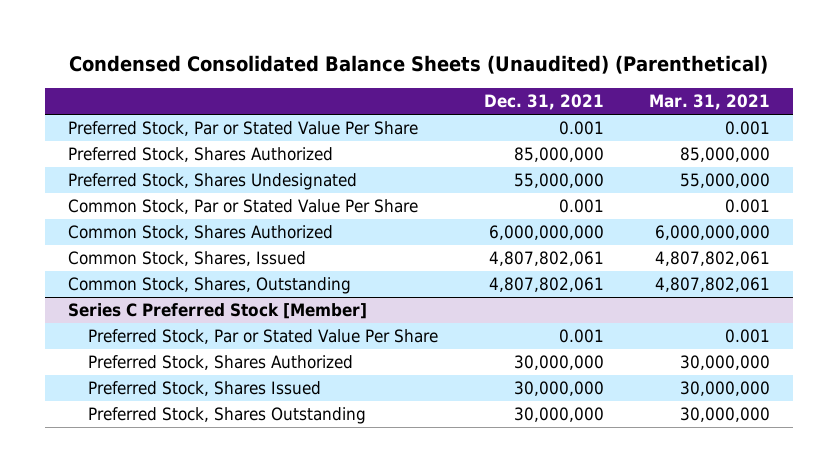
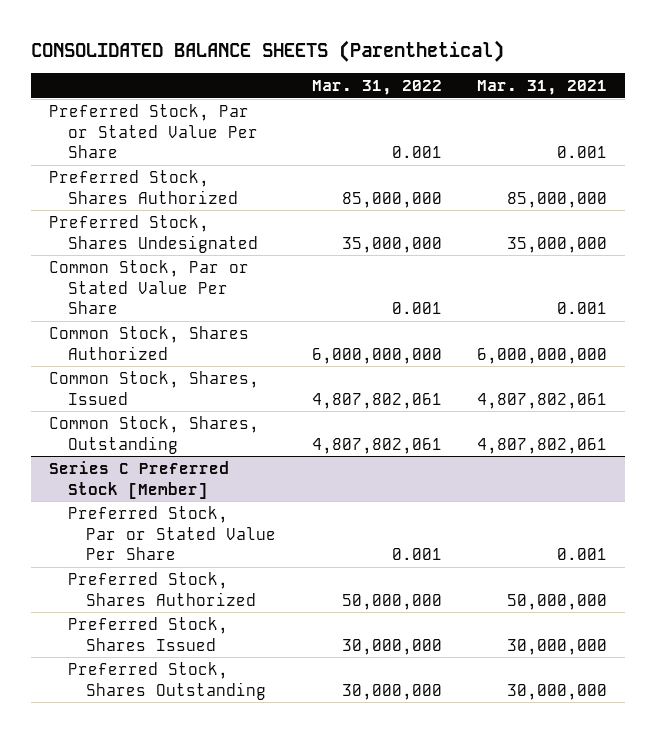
- Condensed Consolidated Balance Sheets (Unaudited) (Parenthetical)
+ CONSOLIDATED BALANCE SHEETS (Parenthetical)
- | Dec. 31, 2021 | Mar. 31, 2021
+ | Mar. 31, 2022 | Mar. 31, 2021
- Preferred Stock, Shares Undesignated | 55,000,000 | 55,000,000
+ Preferred Stock, Shares Undesignated | 35,000,000 | 35,000,000
@ Series C Preferred Stock [Member]
- Preferred Stock, Shares Authorized | 30,000,000 | 30,000,000
+ Preferred Stock, Shares Authorized | 50,000,000 | 50,000,000

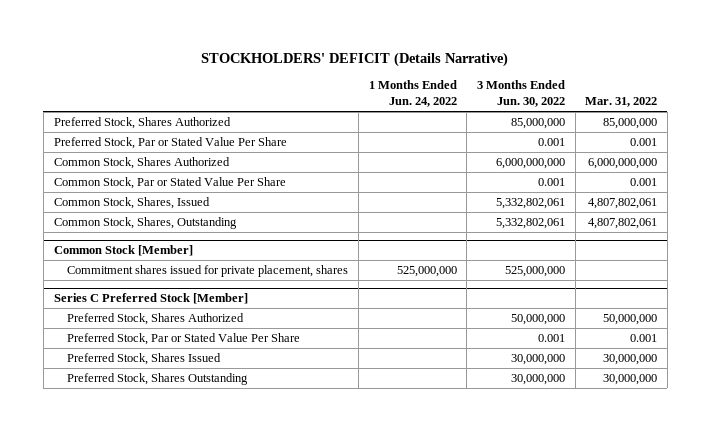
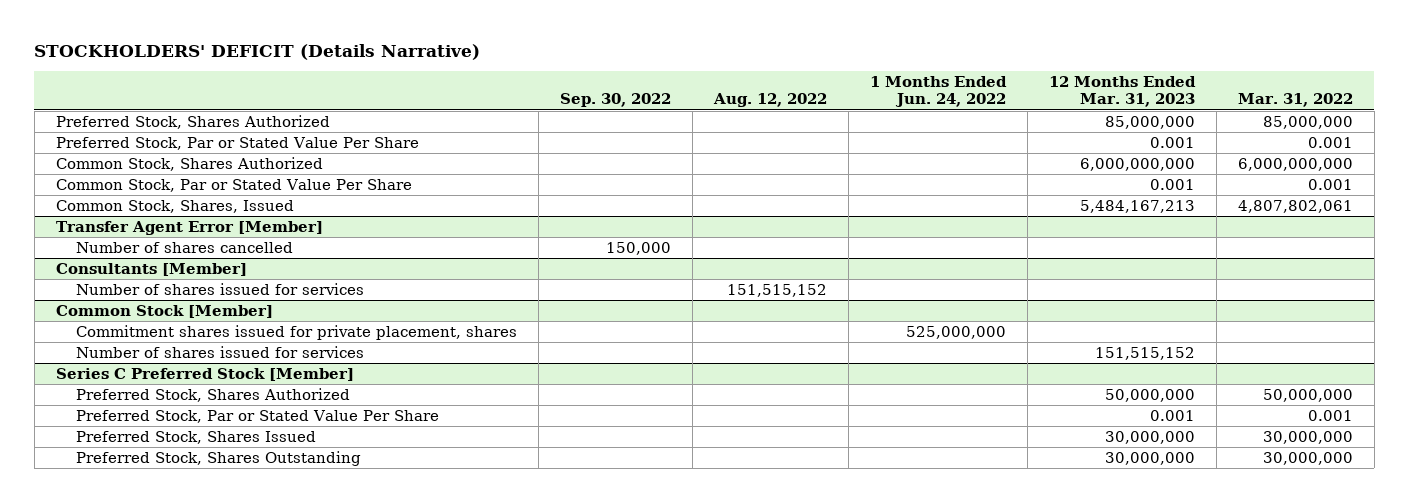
- | 1 Months Ended Jun. 24, 2022 | 3 Months Ended Jun. 30, 2022 | Mar. 31, 2022
+ | Sep. 30, 2022 | Aug. 12, 2022 | 1 Months Ended Jun. 24, 2022 | 12 Months Ended Mar. 31, 2023 | Mar. 31, 2022
- Common Stock, Shares, Outstanding | | 5,332,802,061 | 4,807,802,061
+ Transfer Agent Error [Member]
+ Number of shares cancelled | 150,000 | | | |
+ Consultants [Member]
+ Number of shares issued for services | | 151,515,152 | | |
@ Common Stock [Member]
+ Number of shares issued for services | | | | 151,515,152 |

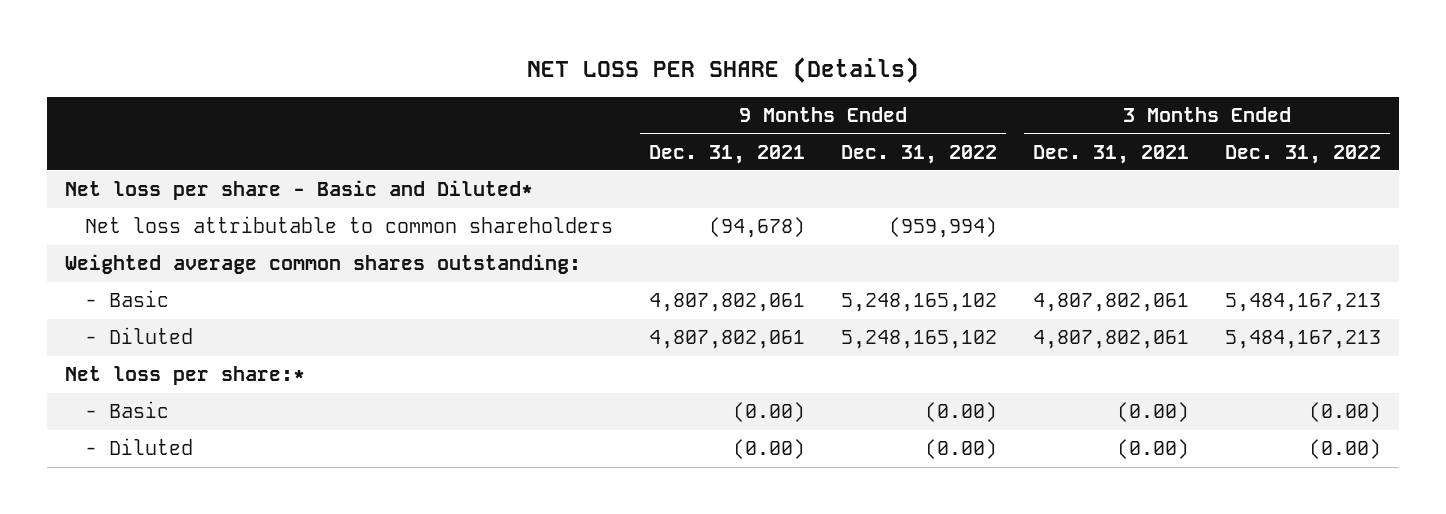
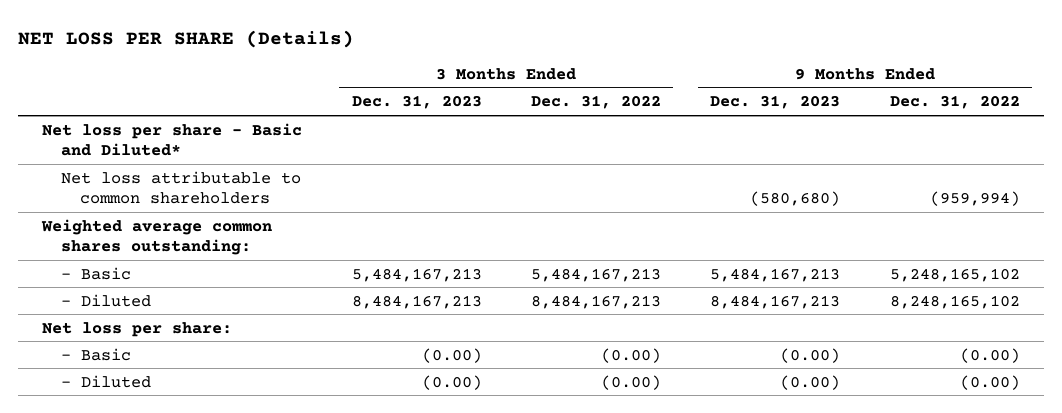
- | 9 Months Ended Dec. 31, 2021 | 9 Months Ended Dec. 31, 2022 | 3 Months Ended Dec. 31, 2021 | 3 Months Ended Dec. 31, 2022
+ | 3 Months Ended Dec. 31, 2023 | 3 Months Ended Dec. 31, 2022 | 9 Months Ended Dec. 31, 2023 | 9 Months Ended Dec. 31, 2022
- - Diluted | 4,807,802,061 | 5,248,165,102 | 4,807,802,061 | 5,484,167,213
- Net loss per share:*
+ - Diluted | 8,484,167,213 | 8,484,167,213 | 8,484,167,213 | 8,248,165,102
+ Net loss per share:

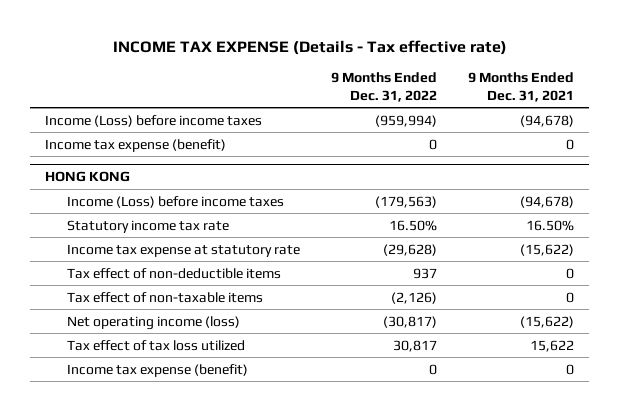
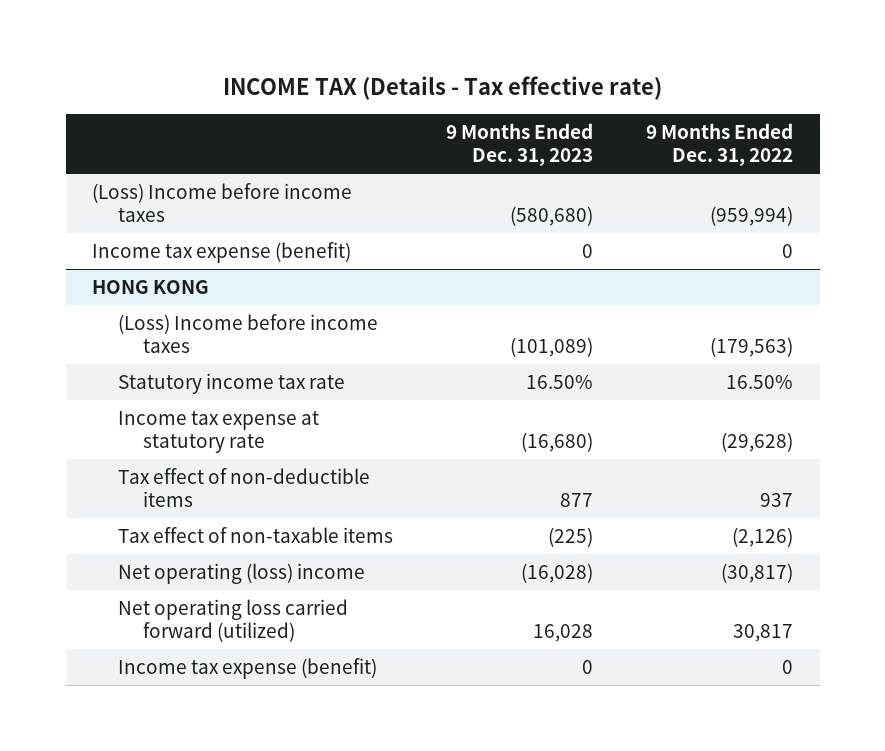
- INCOME TAX EXPENSE (Details - Tax effective rate)
+ INCOME TAX (Details - Tax effective rate)
- | 9 Months Ended Dec. 31, 2022 | 9 Months Ended Dec. 31, 2021
+ | 9 Months Ended Dec. 31, 2023 | 9 Months Ended Dec. 31, 2022
- Income (Loss) before income taxes | (959,994) | (94,678)
+ (Loss) Income before income taxes | (580,680) | (959,994)
@ HONG KONG
- Income (Loss) before income taxes | (179,563) | (94,678)
+ (Loss) Income before income taxes | (101,089) | (179,563)
- Net operating income (loss) | (30,817) | (15,622)
- Tax effect of tax loss utilized | 30,817 | 15,622
+ Net operating (loss) income | (16,028) | (30,817)
+ Net operating loss carried forward (utilized) | 16,028 | 30,817

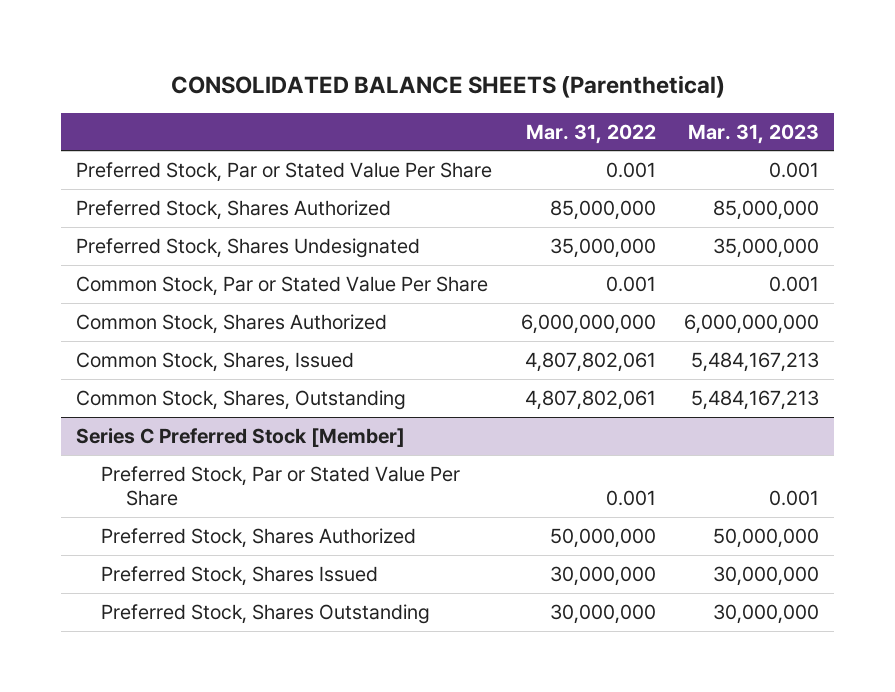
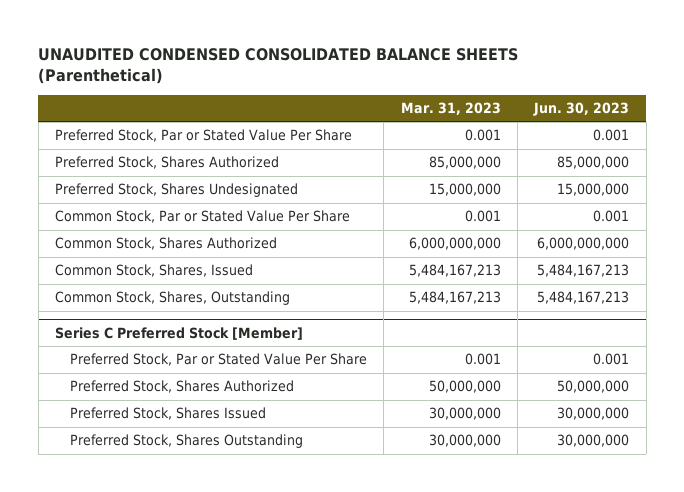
- CONSOLIDATED BALANCE SHEETS (Parenthetical)
+ UNAUDITED CONDENSED CONSOLIDATED BALANCE SHEETS (Parenthetical)
- | Mar. 31, 2022 | Mar. 31, 2023
+ | Mar. 31, 2023 | Jun. 30, 2023
- Preferred Stock, Shares Undesignated | 35,000,000 | 35,000,000
+ Preferred Stock, Shares Undesignated | 15,000,000 | 15,000,000

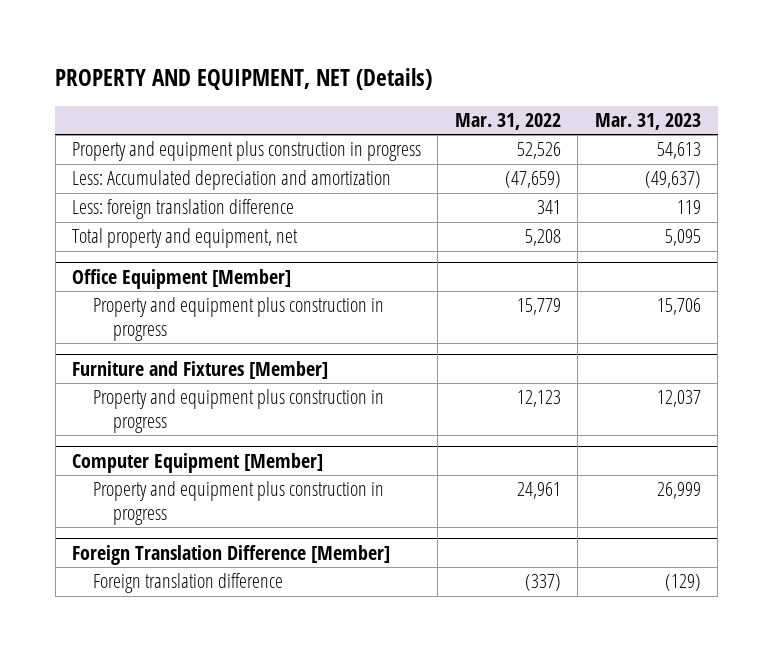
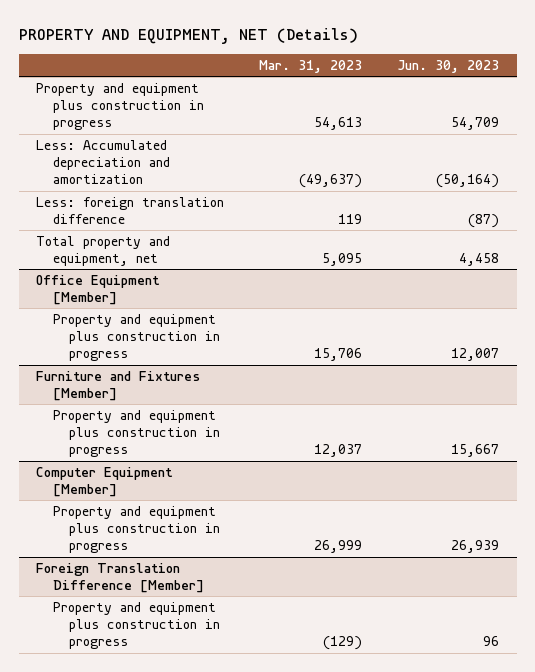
- | Mar. 31, 2022 | Mar. 31, 2023
+ | Mar. 31, 2023 | Jun. 30, 2023
@ Foreign Translation Difference [Member]
- Foreign translation difference | (337) | (129)
+ Property and equipment plus construction in progress | (129) | 96

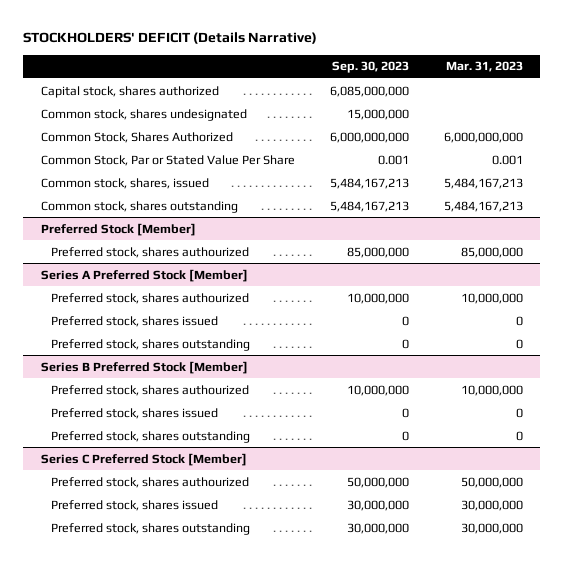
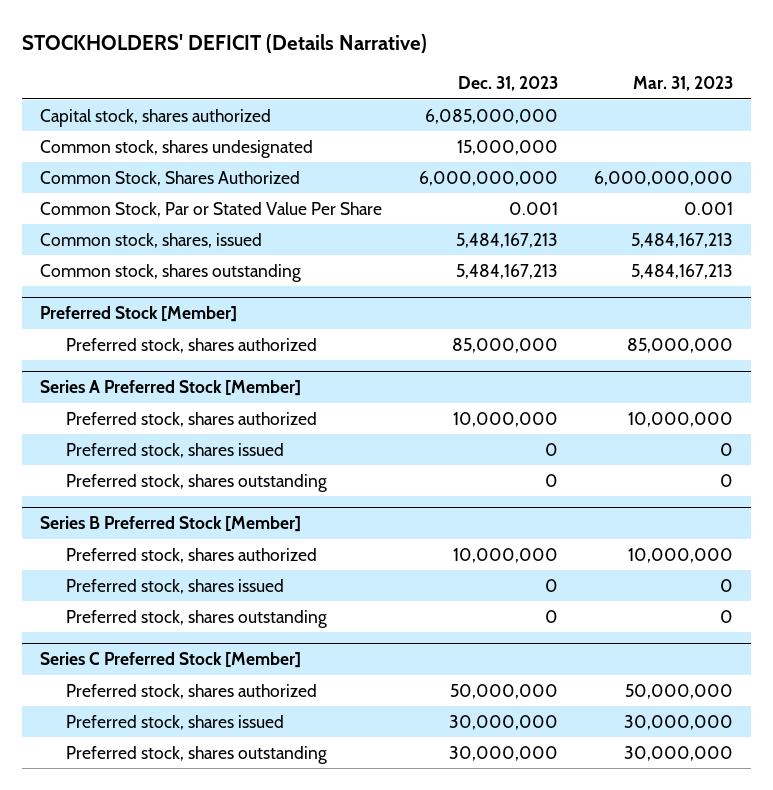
- | Sep. 30, 2023 | Mar. 31, 2023
+ | Dec. 31, 2023 | Mar. 31, 2023
@ Preferred Stock [Member]
- Preferred stock, shares authourized | 85,000,000 | 85,000,000
+ Preferred stock, shares authorized | 85,000,000 | 85,000,000
@ Series A Preferred Stock [Member]
- Preferred stock, shares authourized | 10,000,000 | 10,000,000
+ Preferred stock, shares authorized | 10,000,000 | 10,000,000
@ Series B Preferred Stock [Member]
- Preferred stock, shares authourized | 10,000,000 | 10,000,000
+ Preferred stock, shares authorized | 10,000,000 | 10,000,000
@ Series C Preferred Stock [Member]
- Preferred stock, shares authourized | 50,000,000 | 50,000,000
+ Preferred stock, shares authorized | 50,000,000 | 50,000,000

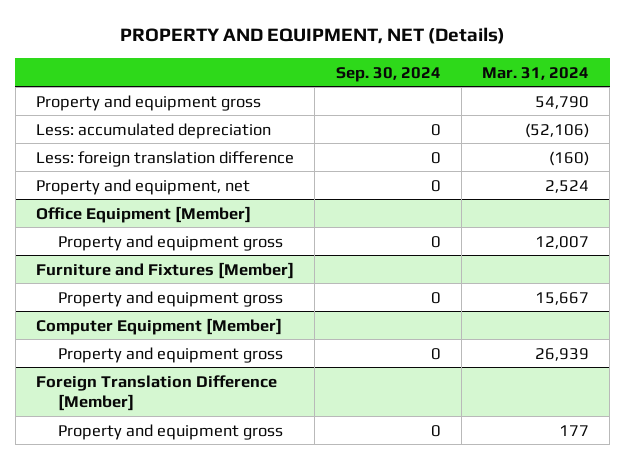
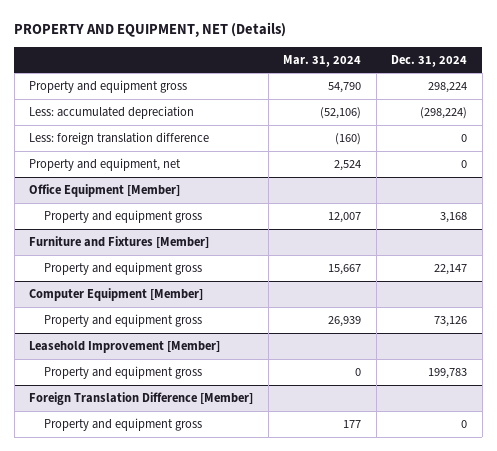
- | Sep. 30, 2024 | Mar. 31, 2024
+ | Mar. 31, 2024 | Dec. 31, 2024
+ Leasehold Improvement [Member]
+ Property and equipment gross | 0 | 199,783

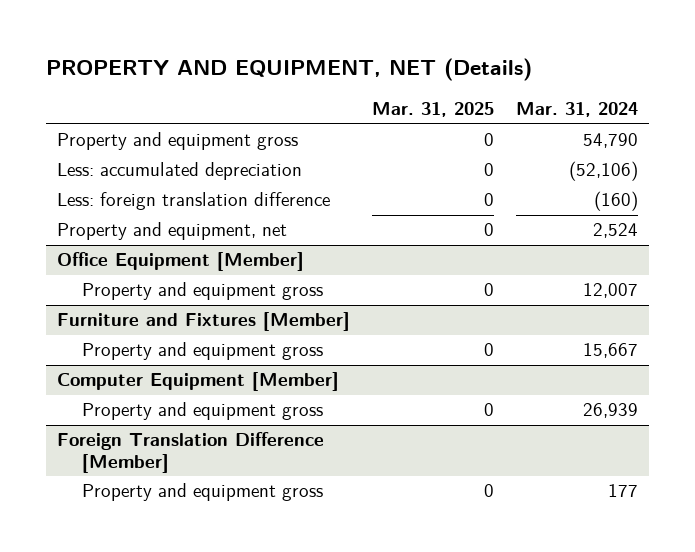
- | Mar. 31, 2024 | Dec. 31, 2024
+ | Mar. 31, 2025 | Mar. 31, 2024
- Leasehold Improvement [Member]
- Property and equipment gross | 0 | 199,783

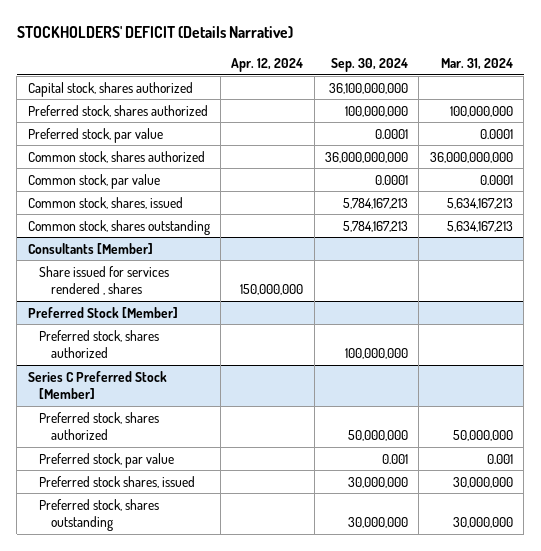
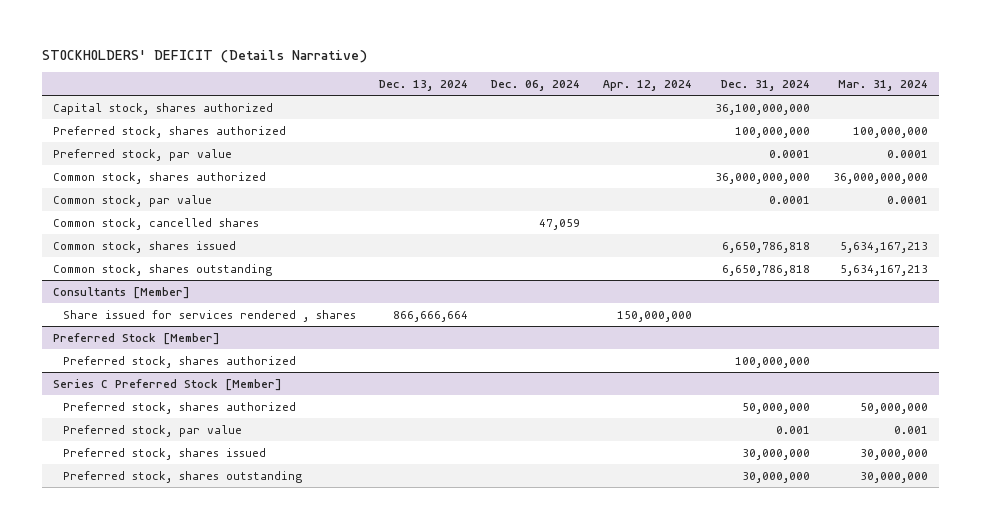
- | Apr. 12, 2024 | Sep. 30, 2024 | Mar. 31, 2024
+ | Dec. 13, 2024 | Dec. 06, 2024 | Apr. 12, 2024 | Dec. 31, 2024 | Mar. 31, 2024
- Common stock, shares, issued | | 5,784,167,213 | 5,634,167,213
+ Common stock, cancelled shares | | 47,059 | | |
+ Common stock, shares issued | | | | 6,650,786,818 | 5,634,167,213
@ Series C Preferred Stock [Member]
- Preferred stock shares, issued | | 30,000,000 | 30,000,000
+ Preferred stock, shares issued | | | | 30,000,000 | 30,000,000

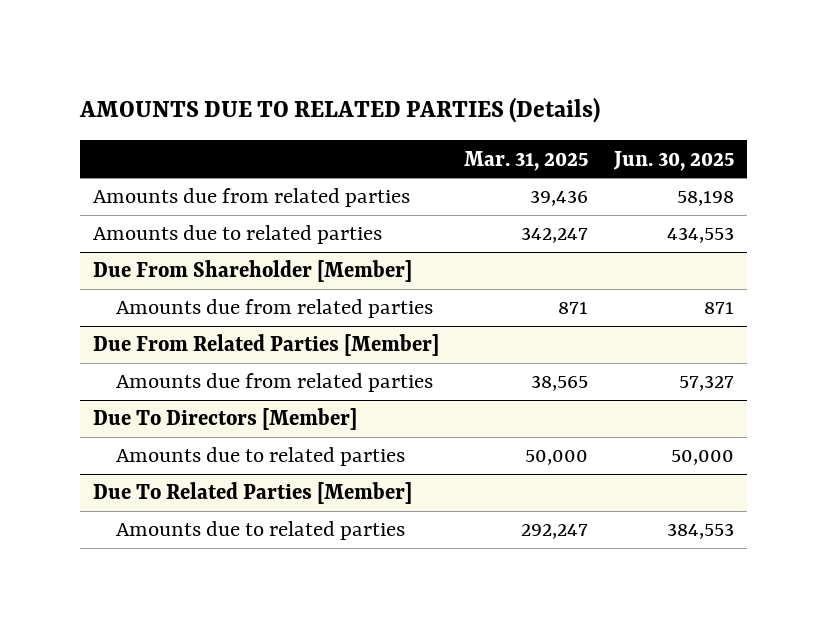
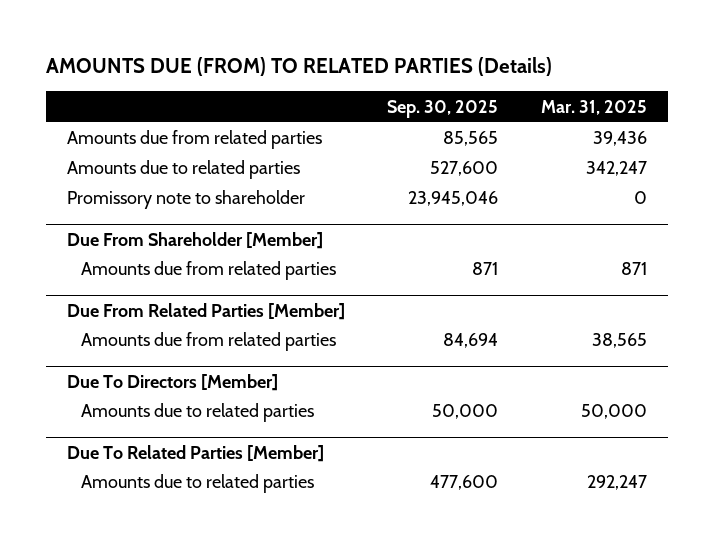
- AMOUNTS DUE TO RELATED PARTIES (Details)
+ AMOUNTS DUE (FROM) TO RELATED PARTIES (Details)
- | Mar. 31, 2025 | Jun. 30, 2025
+ | Sep. 30, 2025 | Mar. 31, 2025
+ Promissory note to shareholder | 23,945,046 | 0

